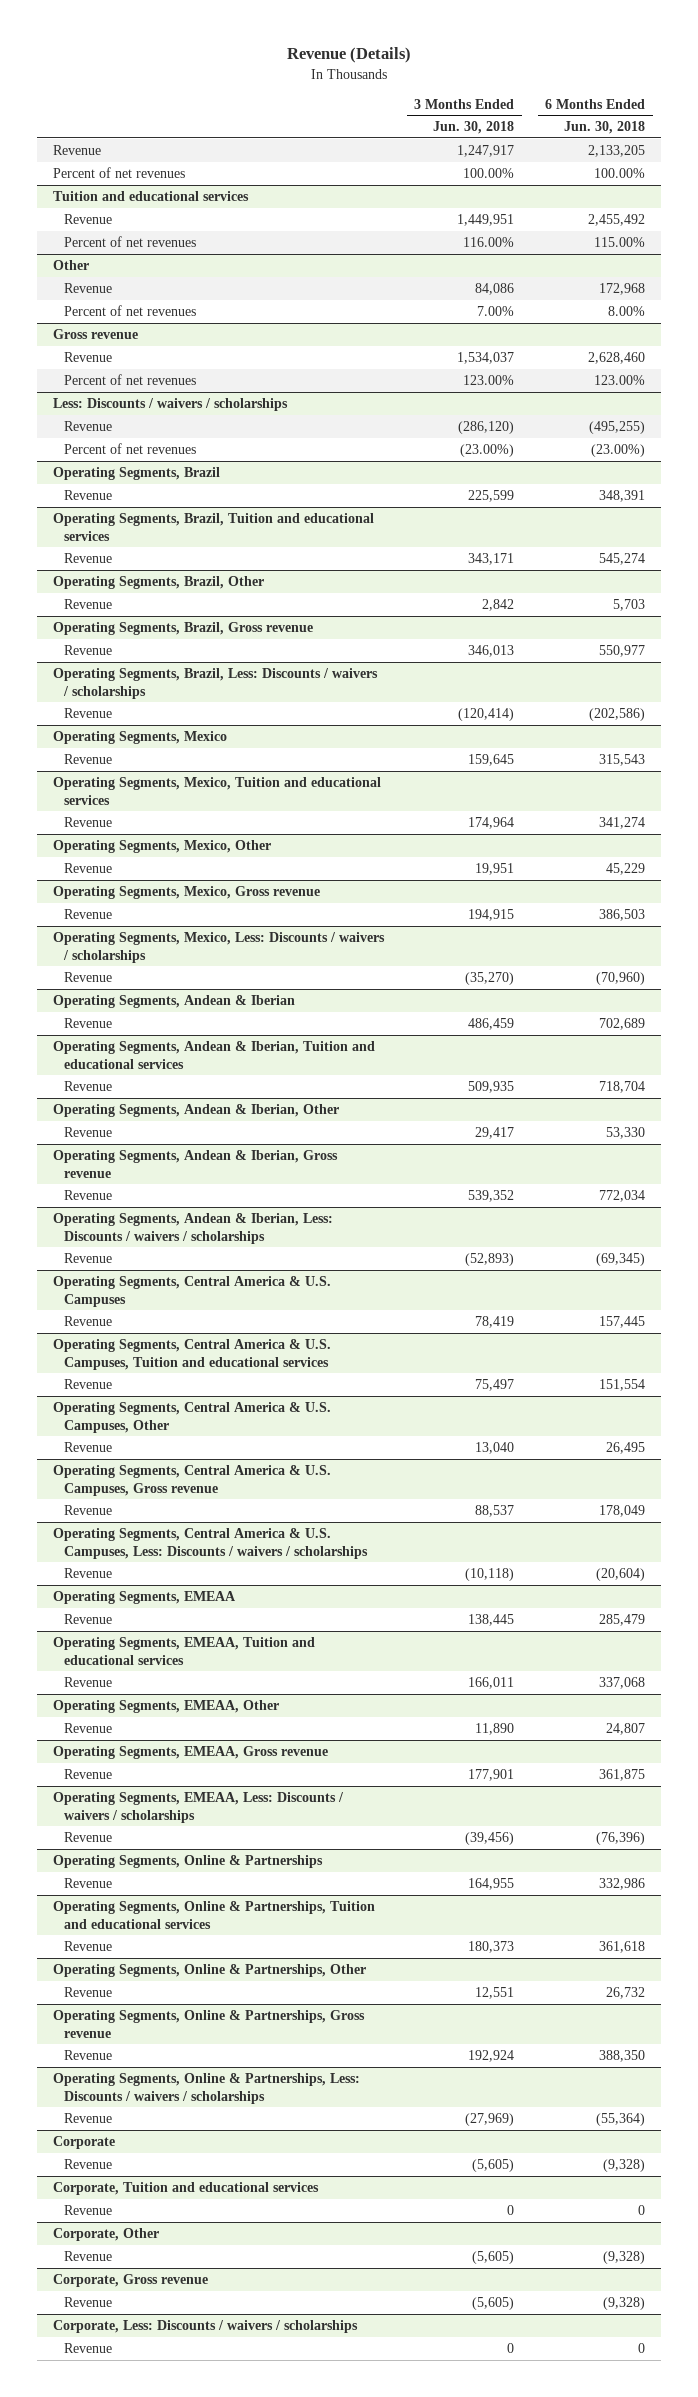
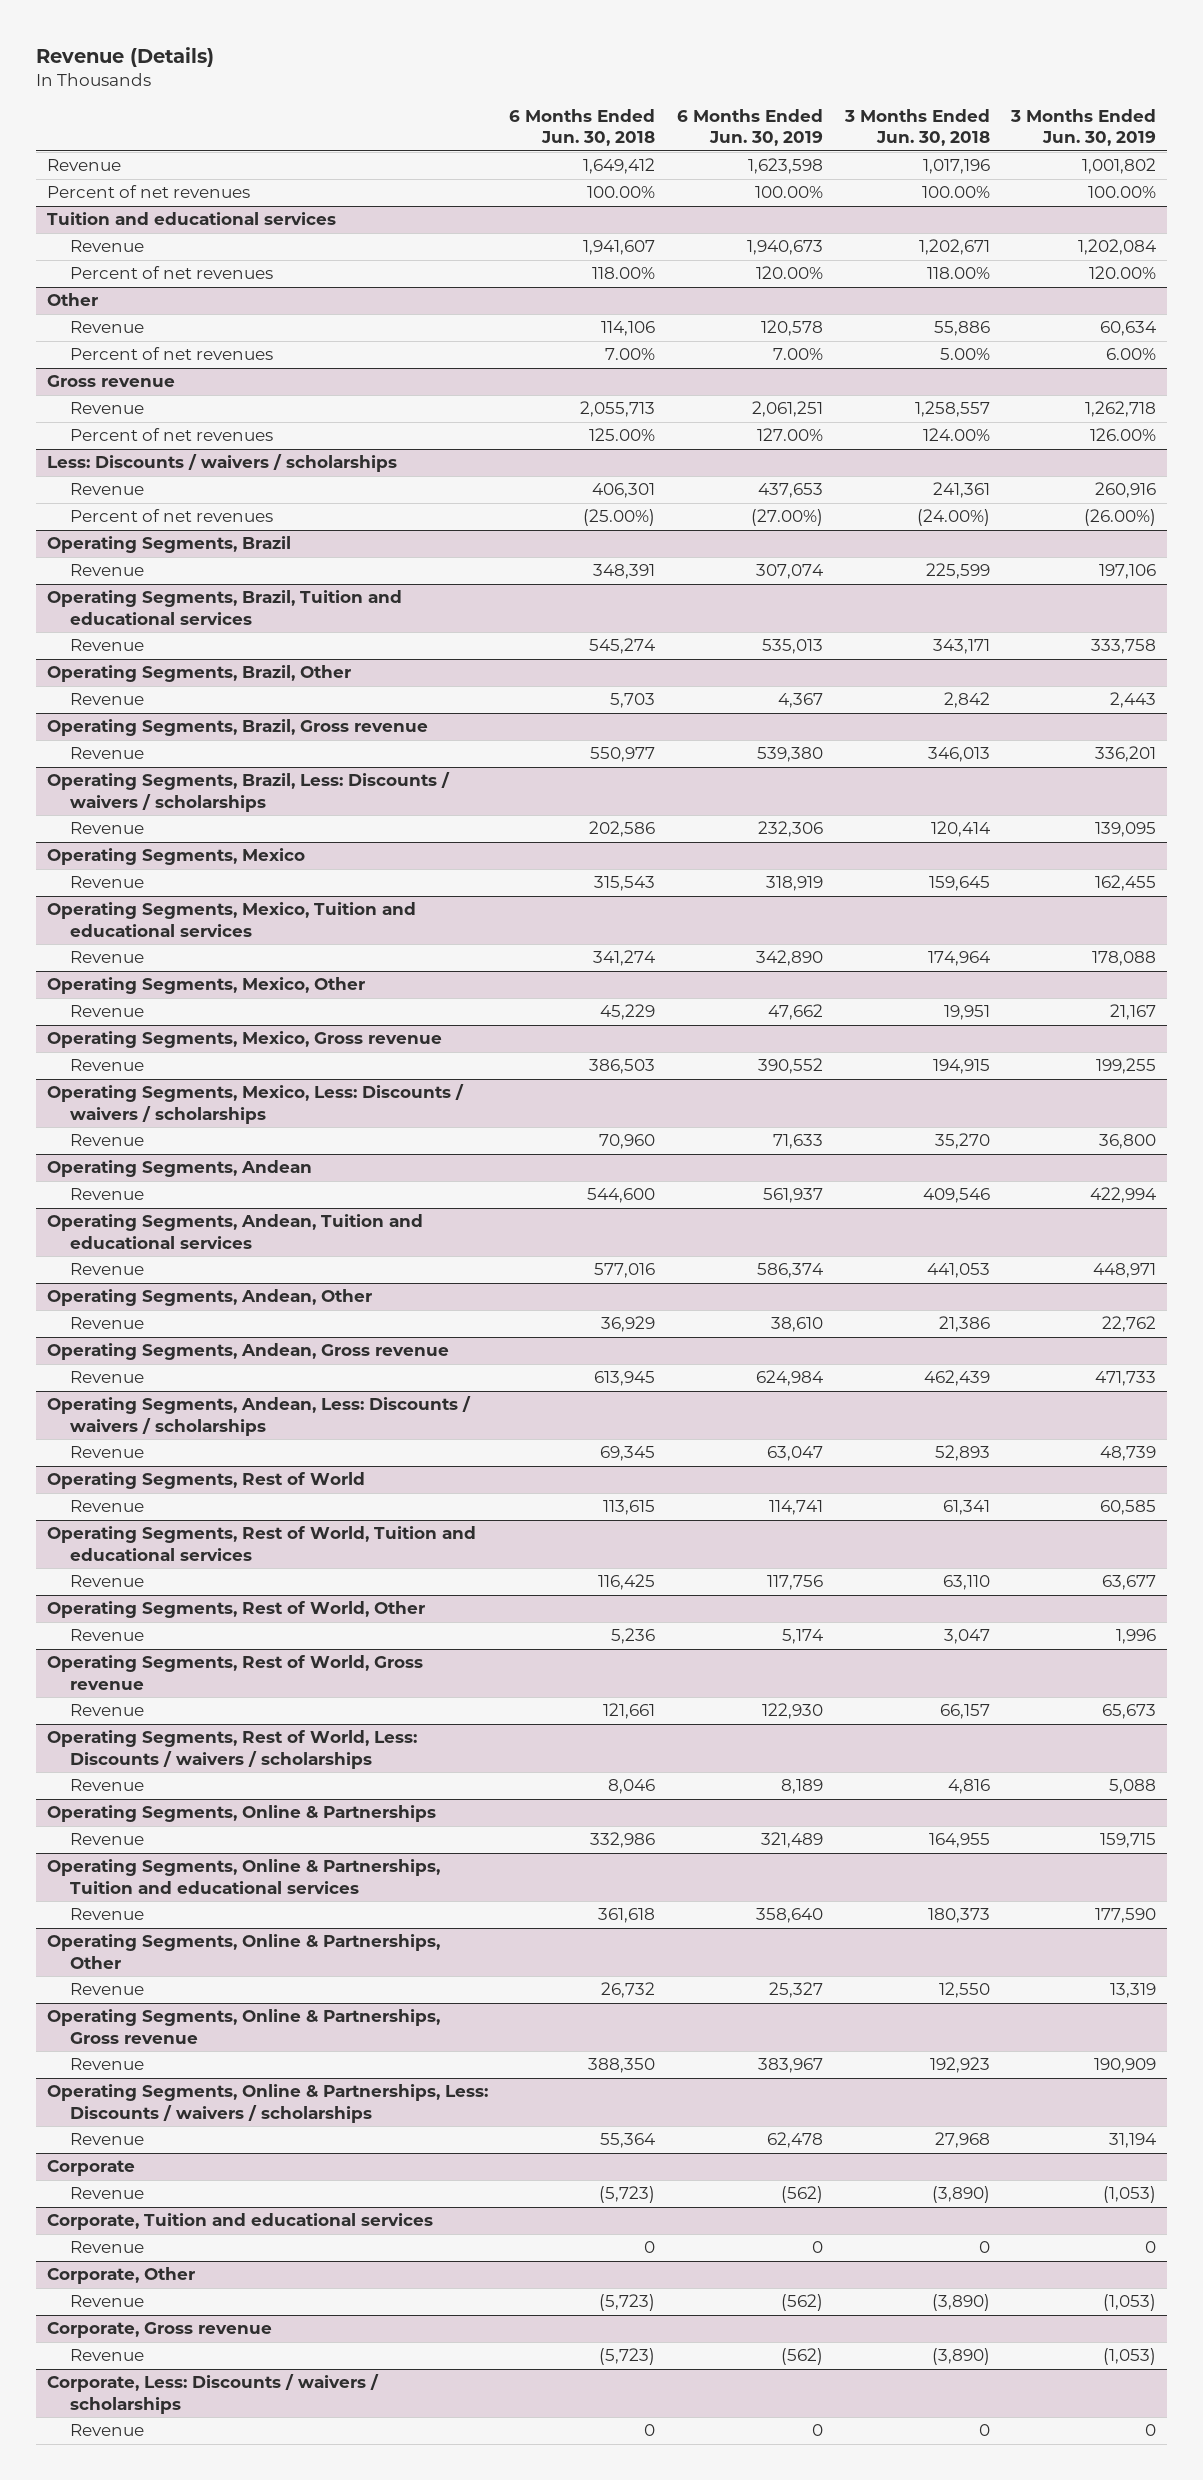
- | 3 Months Ended Jun. 30, 2018 | 6 Months Ended Jun. 30, 2018
+ | 6 Months Ended Jun. 30, 2018 | 6 Months Ended Jun. 30, 2019 | 3 Months Ended Jun. 30, 2018 | 3 Months Ended Jun. 30, 2019
- Revenue | 1,247,917 | 2,133,205
+ Revenue | 1,649,412 | 1,623,598 | 1,017,196 | 1,001,802
@ Tuition and educational services
- Revenue | 1,449,951 | 2,455,492
- Percent of net revenues | 116.00% | 115.00%
+ Revenue | 1,941,607 | 1,940,673 | 1,202,671 | 1,202,084
+ Percent of net revenues | 118.00% | 120.00% | 118.00% | 120.00%
@ Other
- Revenue | 84,086 | 172,968
- Percent of net revenues | 7.00% | 8.00%
+ Revenue | 114,106 | 120,578 | 55,886 | 60,634
+ Percent of net revenues | 7.00% | 7.00% | 5.00% | 6.00%
@ Gross revenue
- Revenue | 1,534,037 | 2,628,460
- Percent of net revenues | 123.00% | 123.00%
+ Revenue | 2,055,713 | 2,061,251 | 1,258,557 | 1,262,718
+ Percent of net revenues | 125.00% | 127.00% | 124.00% | 126.00%
@ Less: Discounts / waivers / scholarships
- Revenue | (286,120) | (495,255)
- Percent of net revenues | (23.00%) | (23.00%)
+ Revenue | 406,301 | 437,653 | 241,361 | 260,916
+ Percent of net revenues | (25.00%) | (27.00%) | (24.00%) | (26.00%)
@ Operating Segments, Brazil, Less: Discounts / waivers / scholarships
- Revenue | (120,414) | (202,586)
+ Revenue | 202,586 | 232,306 | 120,414 | 139,095
@ Operating Segments, Mexico, Less: Discounts / waivers / scholarships
- Revenue | (35,270) | (70,960)
- Operating Segments, Andean & Iberian
- Revenue | 486,459 | 702,689
- Operating Segments, Andean & Iberian, Tuition and educational services
- Revenue | 509,935 | 718,704
- Operating Segments, Andean & Iberian, Other
- Revenue | 29,417 | 53,330
- Operating Segments, Andean & Iberian, Gross revenue
- Revenue | 539,352 | 772,034
- Operating Segments, Andean & Iberian, Less: Discounts / waivers / scholarships
- Revenue | (52,893) | (69,345)
- Operating Segments, Central America & U.S. Campuses
- Revenue | 78,419 | 157,445
- Operating Segments, Central America & U.S. Campuses, Tuition and educational services
- Revenue | 75,497 | 151,554
- Operating Segments, Central America & U.S. Campuses, Other
- Revenue | 13,040 | 26,495
- Operating Segments, Central America & U.S. Campuses, Gross revenue
- Revenue | 88,537 | 178,049
- Operating Segments, Central America & U.S. Campuses, Less: Discounts / waivers / scholarships
- Revenue | (10,118) | (20,604)
- Operating Segments, EMEAA
- Revenue | 138,445 | 285,479
- Operating Segments, EMEAA, Tuition and educational services
- Revenue | 166,011 | 337,068
- Operating Segments, EMEAA, Other
- Revenue | 11,890 | 24,807
- Operating Segments, EMEAA, Gross revenue
- Revenue | 177,901 | 361,875
- Operating Segments, EMEAA, Less: Discounts / waivers / scholarships
- Revenue | (39,456) | (76,396)
@ Operating Segments, Mexico, Less: Discounts / waivers / scholarships
+ Revenue | 70,960 | 71,633 | 35,270 | 36,800
+ Operating Segments, Andean
+ Revenue | 544,600 | 561,937 | 409,546 | 422,994
+ Operating Segments, Andean, Tuition and educational services
+ Revenue | 577,016 | 586,374 | 441,053 | 448,971
+ Operating Segments, Andean, Other
+ Revenue | 36,929 | 38,610 | 21,386 | 22,762
+ Operating Segments, Andean, Gross revenue
+ Revenue | 613,945 | 624,984 | 462,439 | 471,733
+ Operating Segments, Andean, Less: Discounts / waivers / scholarships
+ Revenue | 69,345 | 63,047 | 52,893 | 48,739
+ Operating Segments, Rest of World
+ Revenue | 113,615 | 114,741 | 61,341 | 60,585
+ Operating Segments, Rest of World, Tuition and educational services
+ Revenue | 116,425 | 117,756 | 63,110 | 63,677
+ Operating Segments, Rest of World, Other
+ Revenue | 5,236 | 5,174 | 3,047 | 1,996
+ Operating Segments, Rest of World, Gross revenue
+ Revenue | 121,661 | 122,930 | 66,157 | 65,673
+ Operating Segments, Rest of World, Less: Discounts / waivers / scholarships
+ Revenue | 8,046 | 8,189 | 4,816 | 5,088
@ Operating Segments, Online & Partnerships, Other
- Revenue | 12,551 | 26,732
+ Revenue | 26,732 | 25,327 | 12,550 | 13,319
@ Operating Segments, Online & Partnerships, Gross revenue
- Revenue | 192,924 | 388,350
+ Revenue | 388,350 | 383,967 | 192,923 | 190,909
@ Operating Segments, Online & Partnerships, Less: Discounts / waivers / scholarships
- Revenue | (27,969) | (55,364)
+ Revenue | 55,364 | 62,478 | 27,968 | 31,194
@ Corporate
- Revenue | (5,605) | (9,328)
+ Revenue | (5,723) | (562) | (3,890) | (1,053)
@ Corporate, Other
- Revenue | (5,605) | (9,328)
+ Revenue | (5,723) | (562) | (3,890) | (1,053)
@ Corporate, Gross revenue
- Revenue | (5,605) | (9,328)
+ Revenue | (5,723) | (562) | (3,890) | (1,053)

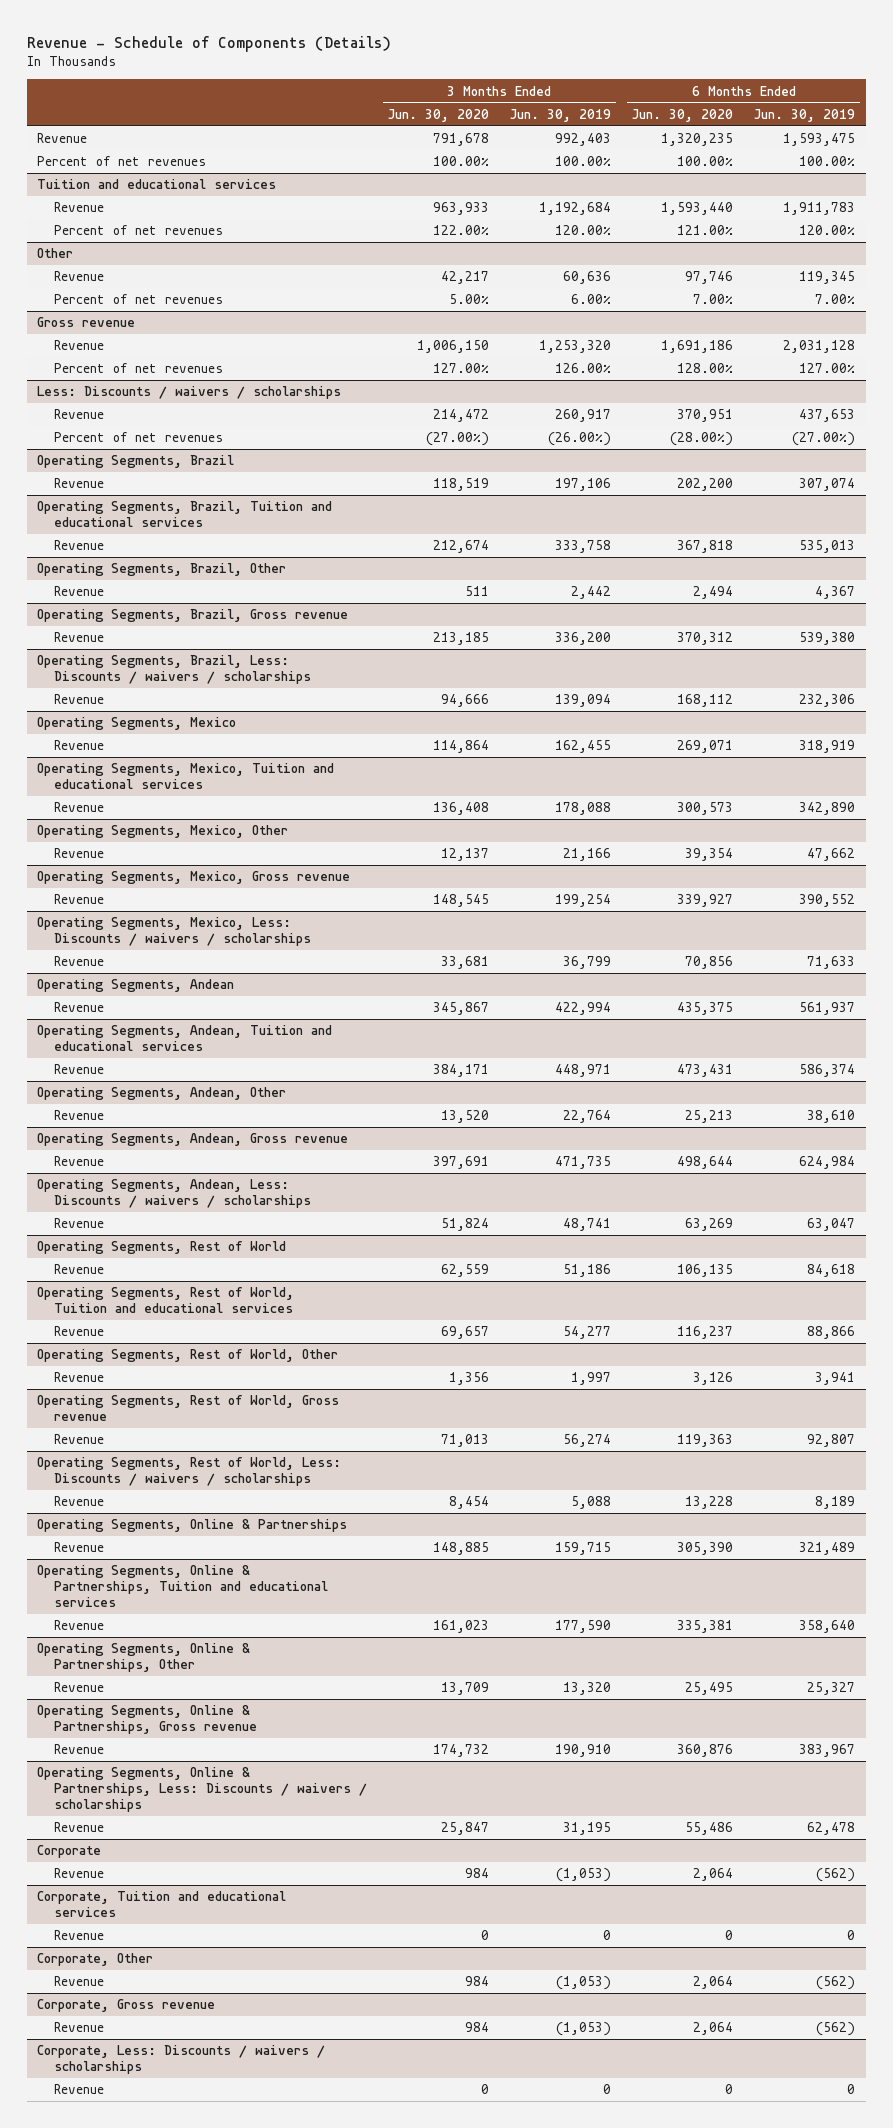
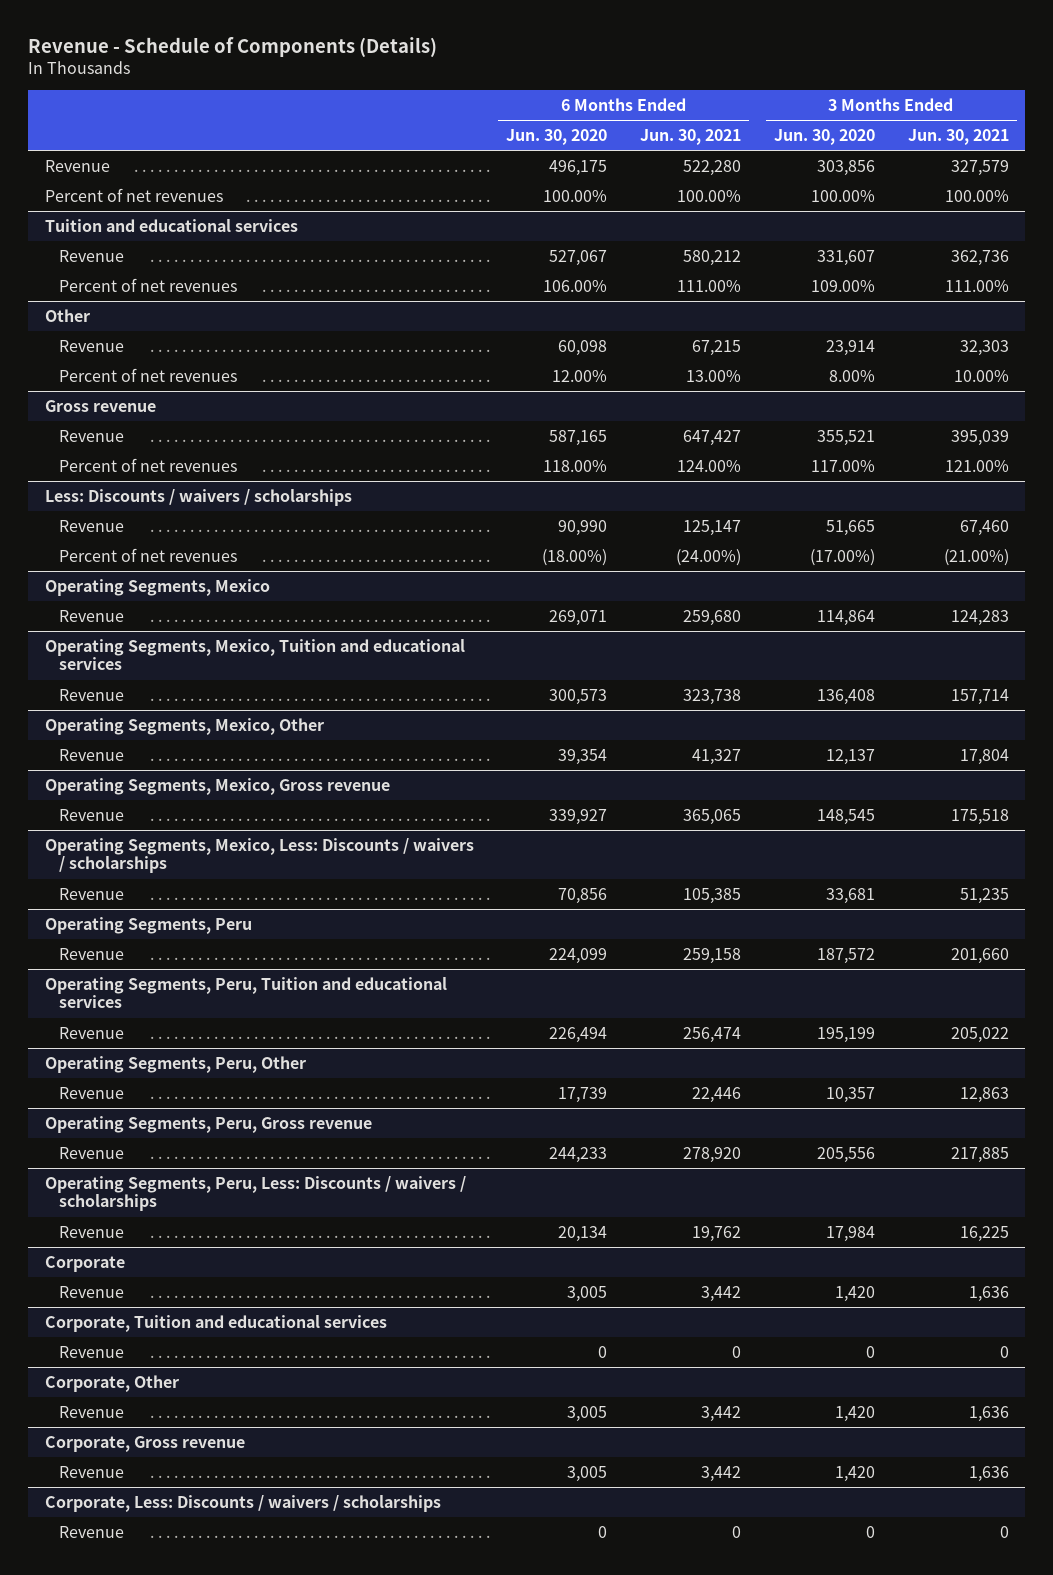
- | 3 Months Ended Jun. 30, 2020 | 3 Months Ended Jun. 30, 2019 | 6 Months Ended Jun. 30, 2020 | 6 Months Ended Jun. 30, 2019
+ | 6 Months Ended Jun. 30, 2020 | 6 Months Ended Jun. 30, 2021 | 3 Months Ended Jun. 30, 2020 | 3 Months Ended Jun. 30, 2021
- Revenue | 791,678 | 992,403 | 1,320,235 | 1,593,475
+ Revenue | 496,175 | 522,280 | 303,856 | 327,579
@ Tuition and educational services
- Revenue | 963,933 | 1,192,684 | 1,593,440 | 1,911,783
- Percent of net revenues | 122.00% | 120.00% | 121.00% | 120.00%
+ Revenue | 527,067 | 580,212 | 331,607 | 362,736
+ Percent of net revenues | 106.00% | 111.00% | 109.00% | 111.00%
@ Other
- Revenue | 42,217 | 60,636 | 97,746 | 119,345
- Percent of net revenues | 5.00% | 6.00% | 7.00% | 7.00%
+ Revenue | 60,098 | 67,215 | 23,914 | 32,303
+ Percent of net revenues | 12.00% | 13.00% | 8.00% | 10.00%
@ Gross revenue
- Revenue | 1,006,150 | 1,253,320 | 1,691,186 | 2,031,128
- Percent of net revenues | 127.00% | 126.00% | 128.00% | 127.00%
+ Revenue | 587,165 | 647,427 | 355,521 | 395,039
+ Percent of net revenues | 118.00% | 124.00% | 117.00% | 121.00%
@ Less: Discounts / waivers / scholarships
- Revenue | 214,472 | 260,917 | 370,951 | 437,653
- Percent of net revenues | (27.00%) | (26.00%) | (28.00%) | (27.00%)
- Operating Segments, Brazil
- Revenue | 118,519 | 197,106 | 202,200 | 307,074
- Operating Segments, Brazil, Tuition and educational services
- Revenue | 212,674 | 333,758 | 367,818 | 535,013
- Operating Segments, Brazil, Other
- Revenue | 511 | 2,442 | 2,494 | 4,367
- Operating Segments, Brazil, Gross revenue
- Revenue | 213,185 | 336,200 | 370,312 | 539,380
- Operating Segments, Brazil, Less: Discounts / waivers / scholarships
- Revenue | 94,666 | 139,094 | 168,112 | 232,306
@ Less: Discounts / waivers / scholarships
+ Revenue | 90,990 | 125,147 | 51,665 | 67,460
+ Percent of net revenues | (18.00%) | (24.00%) | (17.00%) | (21.00%)
- Operating Segments, Andean
- Revenue | 345,867 | 422,994 | 435,375 | 561,937
- Operating Segments, Andean, Tuition and educational services
- Revenue | 384,171 | 448,971 | 473,431 | 586,374
- Operating Segments, Andean, Other
- Revenue | 13,520 | 22,764 | 25,213 | 38,610
- Operating Segments, Andean, Gross revenue
- Revenue | 397,691 | 471,735 | 498,644 | 624,984
- Operating Segments, Andean, Less: Discounts / waivers / scholarships
- Revenue | 51,824 | 48,741 | 63,269 | 63,047
- Operating Segments, Rest of World
- Revenue | 62,559 | 51,186 | 106,135 | 84,618
- Operating Segments, Rest of World, Tuition and educational services
- Revenue | 69,657 | 54,277 | 116,237 | 88,866
- Operating Segments, Rest of World, Other
- Revenue | 1,356 | 1,997 | 3,126 | 3,941
- Operating Segments, Rest of World, Gross revenue
- Revenue | 71,013 | 56,274 | 119,363 | 92,807
- Operating Segments, Rest of World, Less: Discounts / waivers / scholarships
- Revenue | 8,454 | 5,088 | 13,228 | 8,189
- Operating Segments, Online & Partnerships
- Revenue | 148,885 | 159,715 | 305,390 | 321,489
- Operating Segments, Online & Partnerships, Tuition and educational services
- Revenue | 161,023 | 177,590 | 335,381 | 358,640
- Operating Segments, Online & Partnerships, Other
- Revenue | 13,709 | 13,320 | 25,495 | 25,327
- Operating Segments, Online & Partnerships, Gross revenue
- Revenue | 174,732 | 190,910 | 360,876 | 383,967
- Operating Segments, Online & Partnerships, Less: Discounts / waivers / scholarships
- Revenue | 25,847 | 31,195 | 55,486 | 62,478
+ Operating Segments, Peru
+ Revenue | 224,099 | 259,158 | 187,572 | 201,660
+ Operating Segments, Peru, Tuition and educational services
+ Revenue | 226,494 | 256,474 | 195,199 | 205,022
+ Operating Segments, Peru, Other
+ Revenue | 17,739 | 22,446 | 10,357 | 12,863
+ Operating Segments, Peru, Gross revenue
+ Revenue | 244,233 | 278,920 | 205,556 | 217,885
+ Operating Segments, Peru, Less: Discounts / waivers / scholarships
+ Revenue | 20,134 | 19,762 | 17,984 | 16,225
@ Corporate
- Revenue | 984 | (1,053) | 2,064 | (562)
+ Revenue | 3,005 | 3,442 | 1,420 | 1,636
@ Corporate, Other
- Revenue | 984 | (1,053) | 2,064 | (562)
+ Revenue | 3,005 | 3,442 | 1,420 | 1,636
@ Corporate, Gross revenue
- Revenue | 984 | (1,053) | 2,064 | (562)
+ Revenue | 3,005 | 3,442 | 1,420 | 1,636

